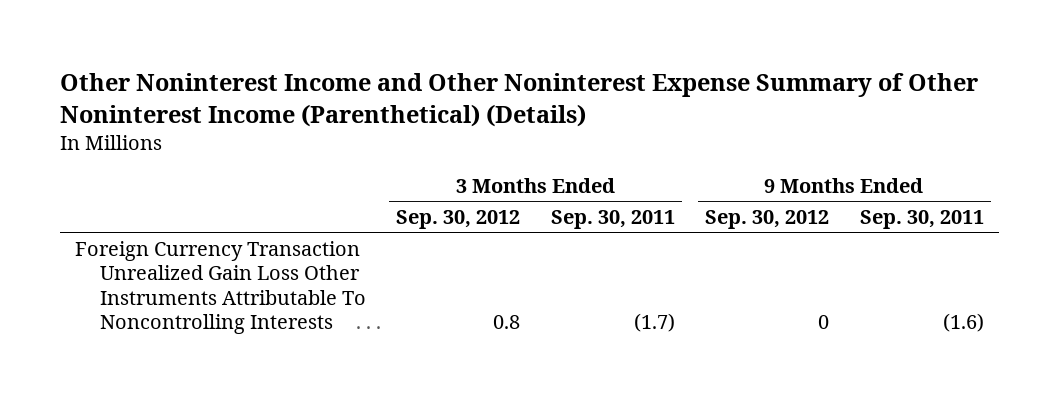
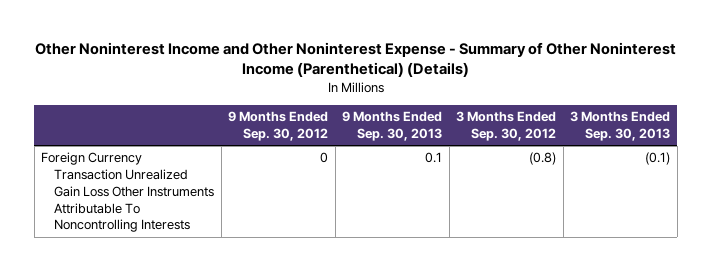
- Other Noninterest Income and Other Noninterest Expense Summary of Other Noninterest Income (Parenthetical) (Details)
+ Other Noninterest Income and Other Noninterest Expense - Summary of Other Noninterest Income (Parenthetical) (Details)
- | 3 Months Ended Sep. 30, 2012 | 3 Months Ended Sep. 30, 2011 | 9 Months Ended Sep. 30, 2012 | 9 Months Ended Sep. 30, 2011
+ | 9 Months Ended Sep. 30, 2012 | 9 Months Ended Sep. 30, 2013 | 3 Months Ended Sep. 30, 2012 | 3 Months Ended Sep. 30, 2013
- Foreign Currency Transaction Unrealized Gain Loss Other Instruments Attributable To Noncontrolling Interests | 0.8 | (1.7) | 0 | (1.6)
+ Foreign Currency Transaction Unrealized Gain Loss Other Instruments Attributable To Noncontrolling Interests | 0 | 0.1 | (0.8) | (0.1)

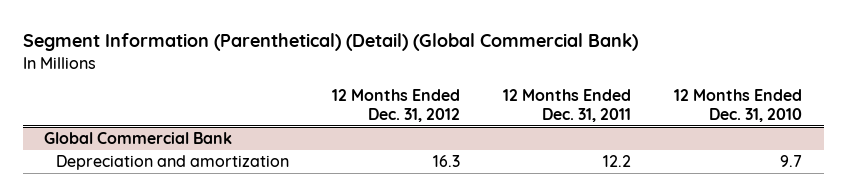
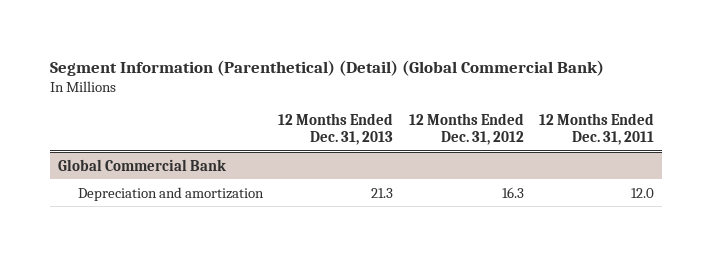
- | 12 Months Ended Dec. 31, 2012 | 12 Months Ended Dec. 31, 2011 | 12 Months Ended Dec. 31, 2010
+ | 12 Months Ended Dec. 31, 2013 | 12 Months Ended Dec. 31, 2012 | 12 Months Ended Dec. 31, 2011
@ Global Commercial Bank
- Depreciation and amortization | 16.3 | 12.2 | 9.7
+ Depreciation and amortization | 21.3 | 16.3 | 12.0

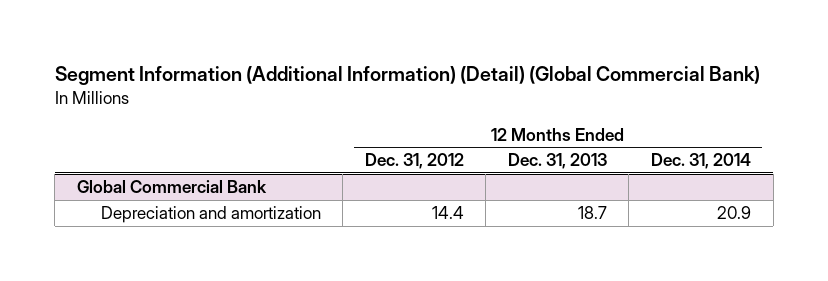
- Segment Information (Parenthetical) (Detail) (Global Commercial Bank)
+ Segment Information (Additional Information) (Detail) (Global Commercial Bank)
- | 12 Months Ended Dec. 31, 2013 | 12 Months Ended Dec. 31, 2012 | 12 Months Ended Dec. 31, 2011
+ | 12 Months Ended Dec. 31, 2012 | 12 Months Ended Dec. 31, 2013 | 12 Months Ended Dec. 31, 2014
@ Global Commercial Bank
- Depreciation and amortization | 21.3 | 16.3 | 12.0
+ Depreciation and amortization | 14.4 | 18.7 | 20.9

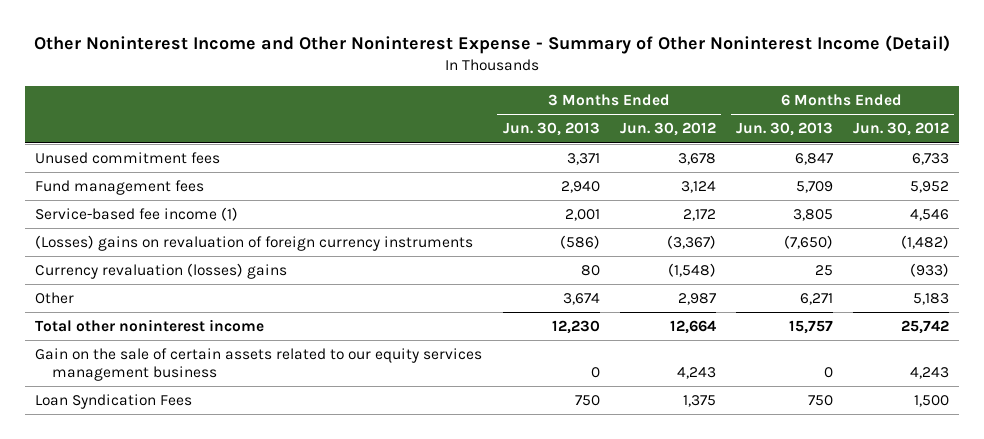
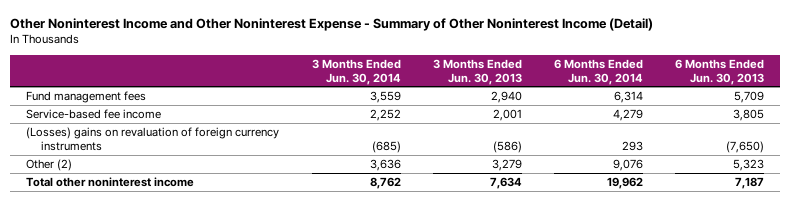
- | 3 Months Ended Jun. 30, 2013 | 3 Months Ended Jun. 30, 2012 | 6 Months Ended Jun. 30, 2013 | 6 Months Ended Jun. 30, 2012
+ | 3 Months Ended Jun. 30, 2014 | 3 Months Ended Jun. 30, 2013 | 6 Months Ended Jun. 30, 2014 | 6 Months Ended Jun. 30, 2013
- Unused commitment fees | 3,371 | 3,678 | 6,847 | 6,733
- Service-based fee income (1) | 2,001 | 2,172 | 3,805 | 4,546
+ Service-based fee income | 2,252 | 2,001 | 4,279 | 3,805
- Currency revaluation (losses) gains | 80 | (1,548) | 25 | (933)
- Other | 3,674 | 2,987 | 6,271 | 5,183
- Total other noninterest income | 12,230 | 12,664 | 15,757 | 25,742
- Gain on the sale of certain assets related to our equity services management business | 0 | 4,243 | 0 | 4,243
- Loan Syndication Fees | 750 | 1,375 | 750 | 1,500
+ Other (2) | 3,636 | 3,279 | 9,076 | 5,323
+ Total other noninterest income | 8,762 | 7,634 | 19,962 | 7,187

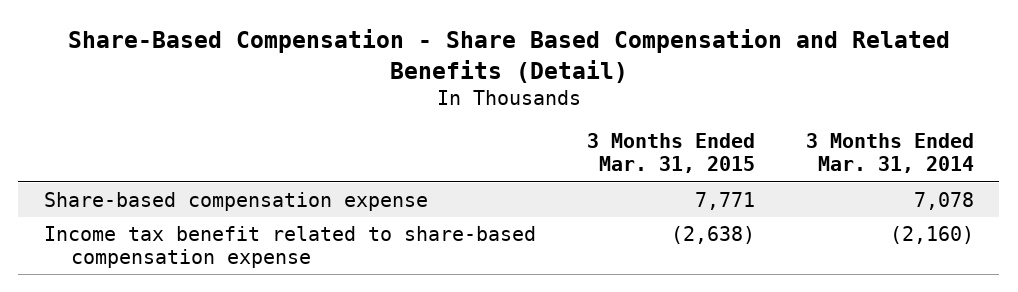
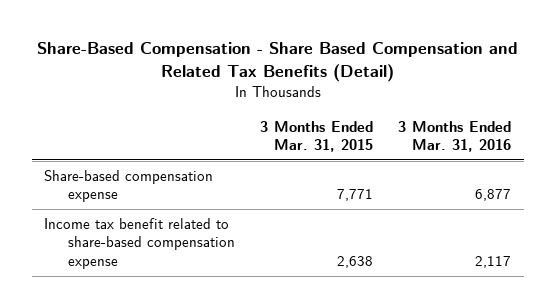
- Share-Based Compensation - Share Based Compensation and Related Benefits (Detail)
+ Share-Based Compensation - Share Based Compensation and Related Tax Benefits (Detail)
- | 3 Months Ended Mar. 31, 2015 | 3 Months Ended Mar. 31, 2014
+ | 3 Months Ended Mar. 31, 2015 | 3 Months Ended Mar. 31, 2016
- Income tax benefit related to share-based compensation expense | (2,638) | (2,160)
+ Income tax benefit related to share-based compensation expense | 2,638 | 2,117

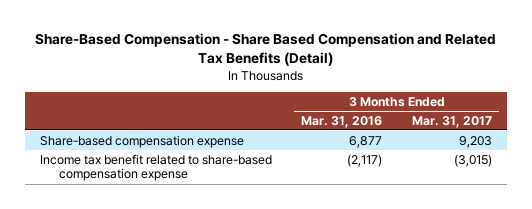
- | 3 Months Ended Mar. 31, 2015 | 3 Months Ended Mar. 31, 2016
+ | 3 Months Ended Mar. 31, 2016 | 3 Months Ended Mar. 31, 2017
- Income tax benefit related to share-based compensation expense | 2,638 | 2,117
+ Income tax benefit related to share-based compensation expense | (2,117) | (3,015)

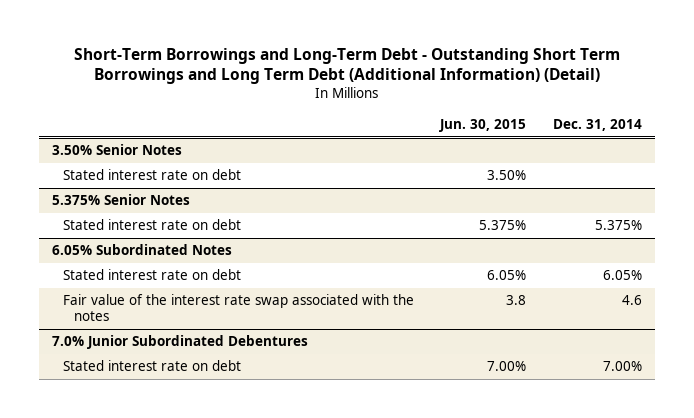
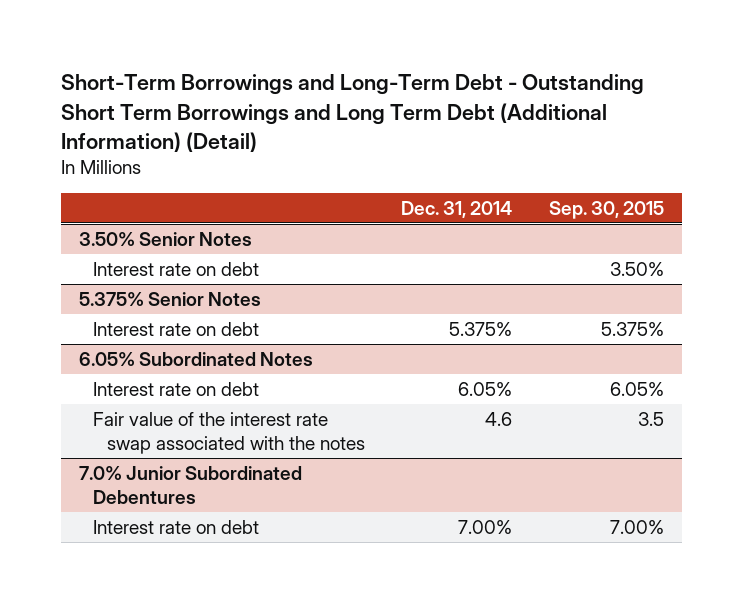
- | Jun. 30, 2015 | Dec. 31, 2014
+ | Dec. 31, 2014 | Sep. 30, 2015
@ 3.50% Senior Notes
- Stated interest rate on debt | 3.50% |
+ Interest rate on debt | | 3.50%
@ 5.375% Senior Notes
- Stated interest rate on debt | 5.375% | 5.375%
+ Interest rate on debt | 5.375% | 5.375%
@ 6.05% Subordinated Notes
- Stated interest rate on debt | 6.05% | 6.05%
+ Interest rate on debt | 6.05% | 6.05%
@ 7.0% Junior Subordinated Debentures
- Stated interest rate on debt | 7.00% | 7.00%
+ Interest rate on debt | 7.00% | 7.00%

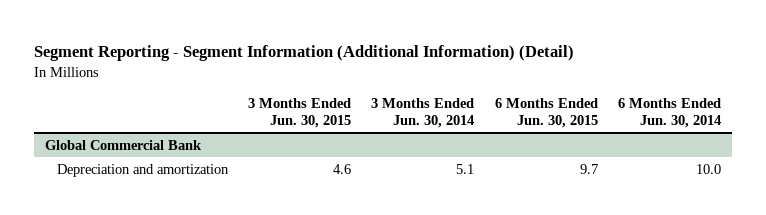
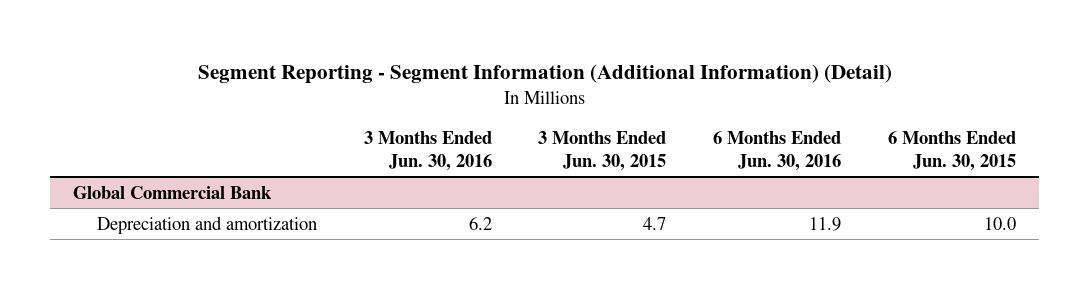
- | 3 Months Ended Jun. 30, 2015 | 3 Months Ended Jun. 30, 2014 | 6 Months Ended Jun. 30, 2015 | 6 Months Ended Jun. 30, 2014
+ | 3 Months Ended Jun. 30, 2016 | 3 Months Ended Jun. 30, 2015 | 6 Months Ended Jun. 30, 2016 | 6 Months Ended Jun. 30, 2015
@ Global Commercial Bank
- Depreciation and amortization | 4.6 | 5.1 | 9.7 | 10.0
+ Depreciation and amortization | 6.2 | 4.7 | 11.9 | 10.0

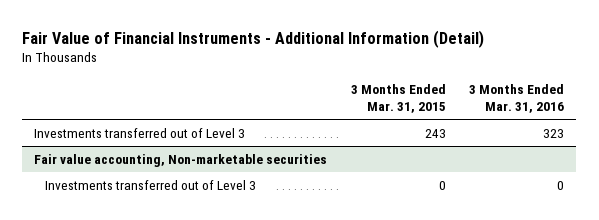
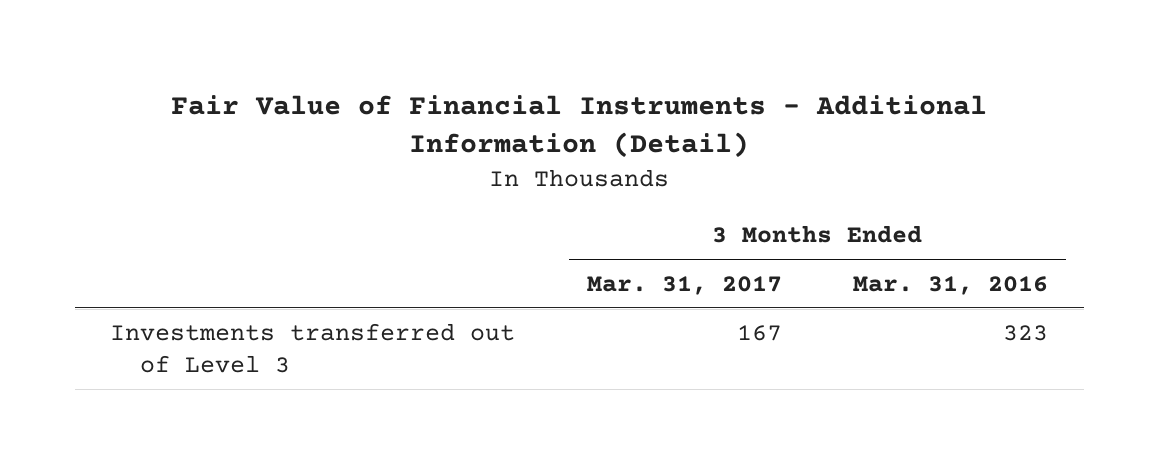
- | 3 Months Ended Mar. 31, 2015 | 3 Months Ended Mar. 31, 2016
+ | 3 Months Ended Mar. 31, 2017 | 3 Months Ended Mar. 31, 2016
- Fair value accounting, Non-marketable securities
- Investments transferred out of Level 3 | 0 | 0

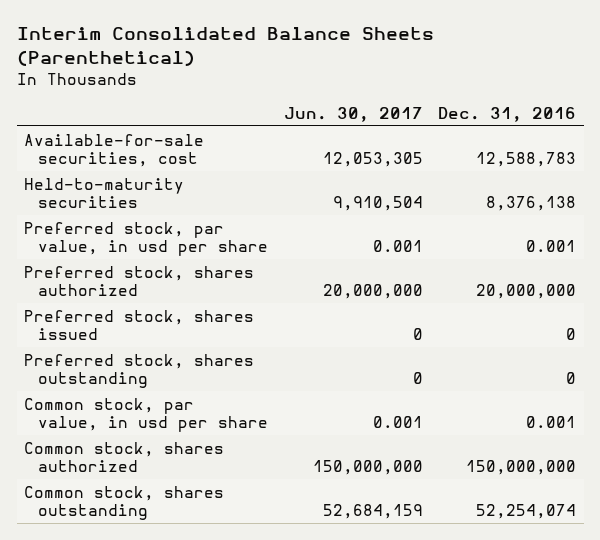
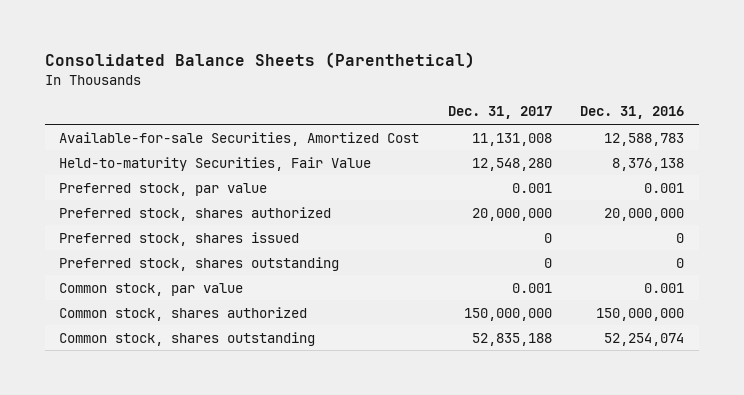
- Interim Consolidated Balance Sheets (Parenthetical)
+ Consolidated Balance Sheets (Parenthetical)
- | Jun. 30, 2017 | Dec. 31, 2016
+ | Dec. 31, 2017 | Dec. 31, 2016
- Available-for-sale securities, cost | 12,053,305 | 12,588,783
- Held-to-maturity securities | 9,910,504 | 8,376,138
- Preferred stock, par value, in usd per share | 0.001 | 0.001
+ Available-for-sale Securities, Amortized Cost | 11,131,008 | 12,588,783
+ Held-to-maturity Securities, Fair Value | 12,548,280 | 8,376,138
+ Preferred stock, par value | 0.001 | 0.001
- Common stock, par value, in usd per share | 0.001 | 0.001
+ Common stock, par value | 0.001 | 0.001

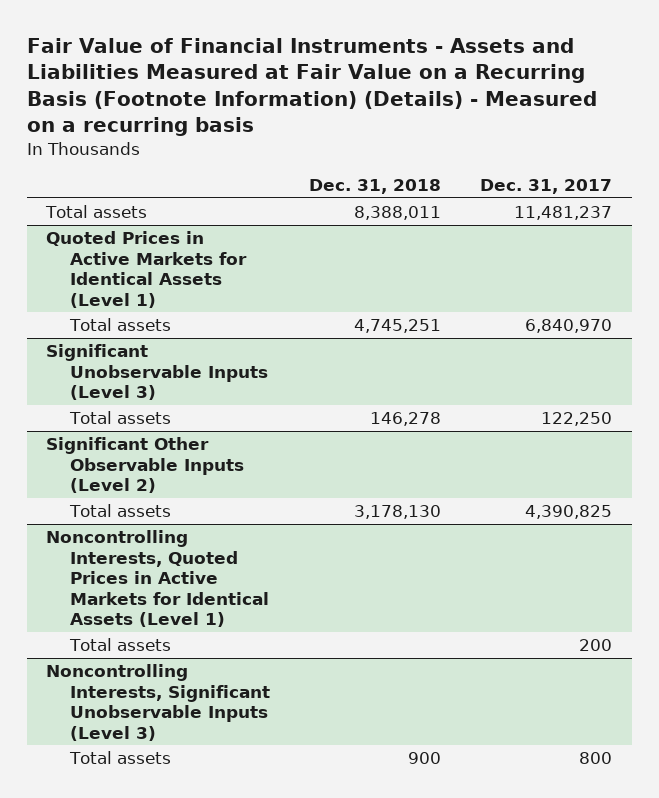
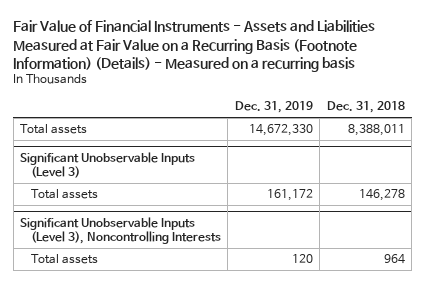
- | Dec. 31, 2018 | Dec. 31, 2017
+ | Dec. 31, 2019 | Dec. 31, 2018
- Quoted Prices in Active Markets for Identical Assets (Level 1)
- Total assets | 4,745,251 | 6,840,970
- Significant Other Observable Inputs (Level 2)
- Total assets | 3,178,130 | 4,390,825
- Noncontrolling Interests, Quoted Prices in Active Markets for Identical Assets (Level 1)
- Total assets | | 200
- Noncontrolling Interests, Significant Unobservable Inputs (Level 3)
- Total assets | 900 | 800
+ Significant Unobservable Inputs (Level 3), Noncontrolling Interests
+ Total assets | 120 | 964

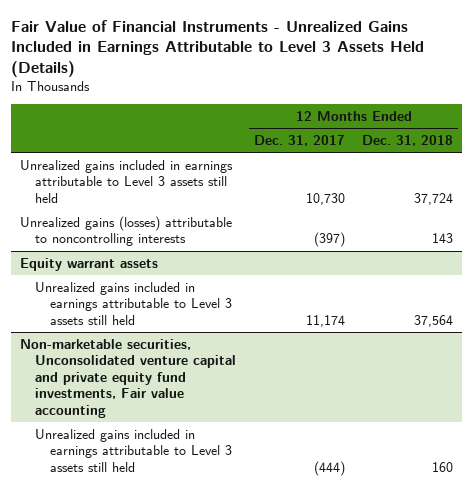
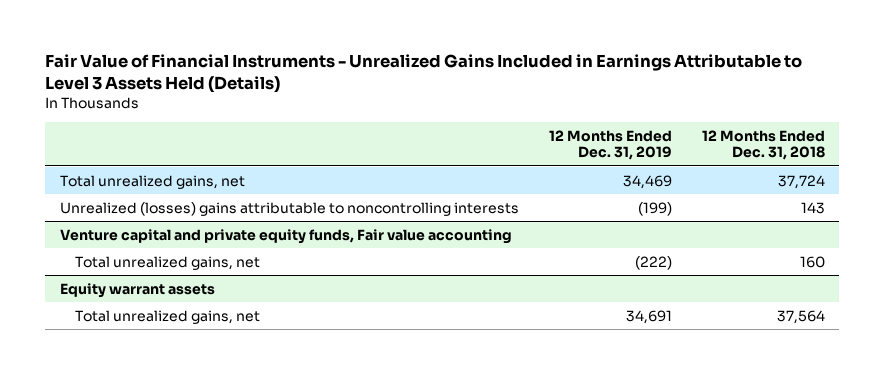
- | 12 Months Ended Dec. 31, 2017 | 12 Months Ended Dec. 31, 2018
+ | 12 Months Ended Dec. 31, 2019 | 12 Months Ended Dec. 31, 2018
- Unrealized gains included in earnings attributable to Level 3 assets still held | 10,730 | 37,724
- Unrealized gains (losses) attributable to noncontrolling interests | (397) | 143
+ Total unrealized gains, net | 34,469 | 37,724
+ Unrealized (losses) gains attributable to noncontrolling interests | (199) | 143
+ Venture capital and private equity funds, Fair value accounting
+ Total unrealized gains, net | (222) | 160
@ Equity warrant assets
- Unrealized gains included in earnings attributable to Level 3 assets still held | 11,174 | 37,564
- Non-marketable securities, Unconsolidated venture capital and private equity fund investments, Fair value accounting
- Unrealized gains included in earnings attributable to Level 3 assets still held | (444) | 160
@ Equity warrant assets
+ Total unrealized gains, net | 34,691 | 37,564

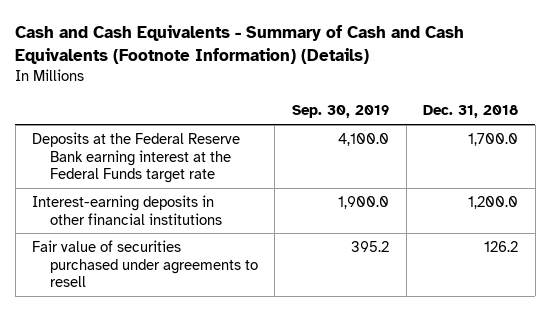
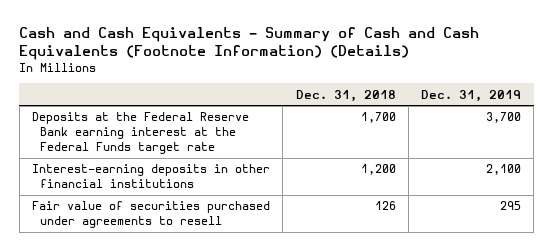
- | Sep. 30, 2019 | Dec. 31, 2018
+ | Dec. 31, 2018 | Dec. 31, 2019
- Deposits at the Federal Reserve Bank earning interest at the Federal Funds target rate | 4,100.0 | 1,700.0
- Interest-earning deposits in other financial institutions | 1,900.0 | 1,200.0
- Fair value of securities purchased under agreements to resell | 395.2 | 126.2
+ Deposits at the Federal Reserve Bank earning interest at the Federal Funds target rate | 1,700 | 3,700
+ Interest-earning deposits in other financial institutions | 1,200 | 2,100
+ Fair value of securities purchased under agreements to resell | 126 | 295

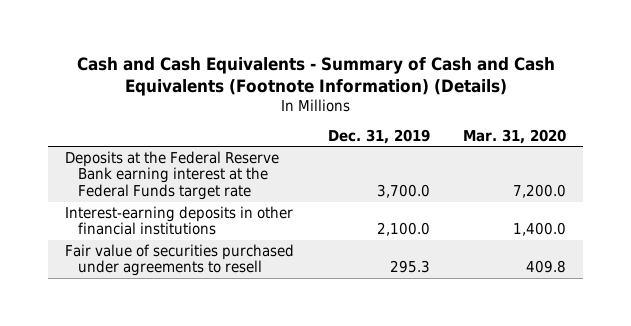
- | Dec. 31, 2018 | Dec. 31, 2019
+ | Dec. 31, 2019 | Mar. 31, 2020
- Deposits at the Federal Reserve Bank earning interest at the Federal Funds target rate | 1,700 | 3,700
- Interest-earning deposits in other financial institutions | 1,200 | 2,100
- Fair value of securities purchased under agreements to resell | 126 | 295
+ Deposits at the Federal Reserve Bank earning interest at the Federal Funds target rate | 3,700.0 | 7,200.0
+ Interest-earning deposits in other financial institutions | 2,100.0 | 1,400.0
+ Fair value of securities purchased under agreements to resell | 295.3 | 409.8

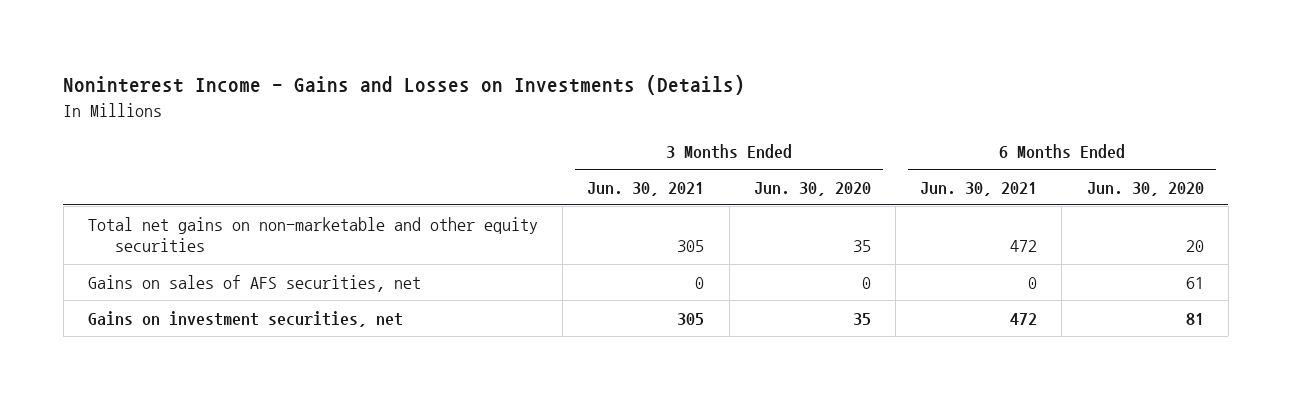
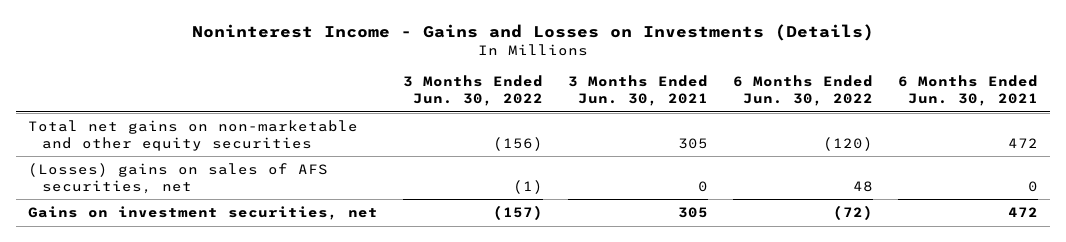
- | 3 Months Ended Jun. 30, 2021 | 3 Months Ended Jun. 30, 2020 | 6 Months Ended Jun. 30, 2021 | 6 Months Ended Jun. 30, 2020
+ | 3 Months Ended Jun. 30, 2022 | 3 Months Ended Jun. 30, 2021 | 6 Months Ended Jun. 30, 2022 | 6 Months Ended Jun. 30, 2021
- Gains on sales of AFS securities, net | 0 | 0 | 0 | 61
+ (Losses) gains on sales of AFS securities, net | (1) | 0 | 48 | 0

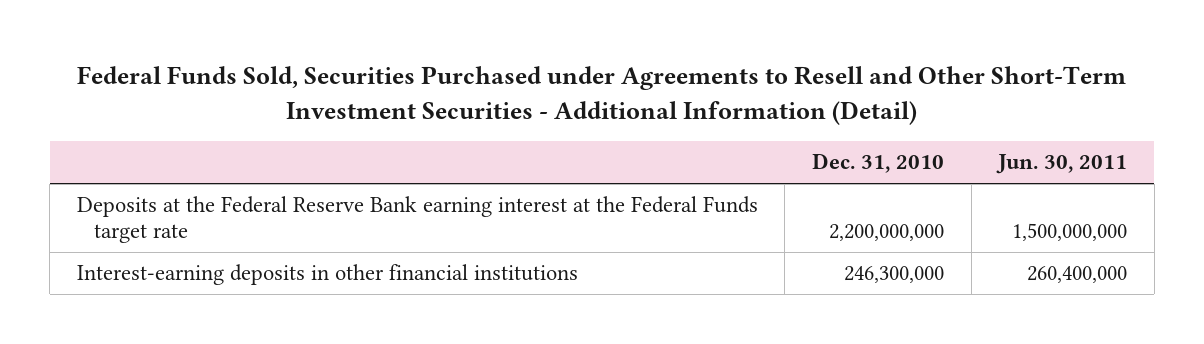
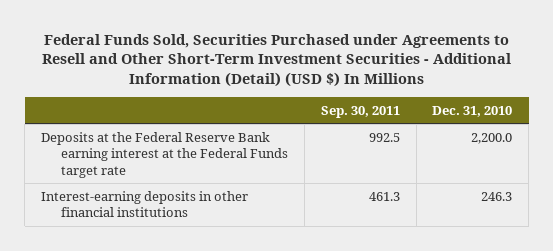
- Federal Funds Sold, Securities Purchased under Agreements to Resell and Other Short-Term Investment Securities - Additional Information (Detail)
+ Federal Funds Sold, Securities Purchased under Agreements to Resell and Other Short-Term Investment Securities - Additional Information (Detail) (USD $) In Millions
- | Dec. 31, 2010 | Jun. 30, 2011
+ | Sep. 30, 2011 | Dec. 31, 2010
- Deposits at the Federal Reserve Bank earning interest at the Federal Funds target rate | 2,200,000,000 | 1,500,000,000
- Interest-earning deposits in other financial institutions | 246,300,000 | 260,400,000
+ Deposits at the Federal Reserve Bank earning interest at the Federal Funds target rate | 992.5 | 2,200.0
+ Interest-earning deposits in other financial institutions | 461.3 | 246.3

